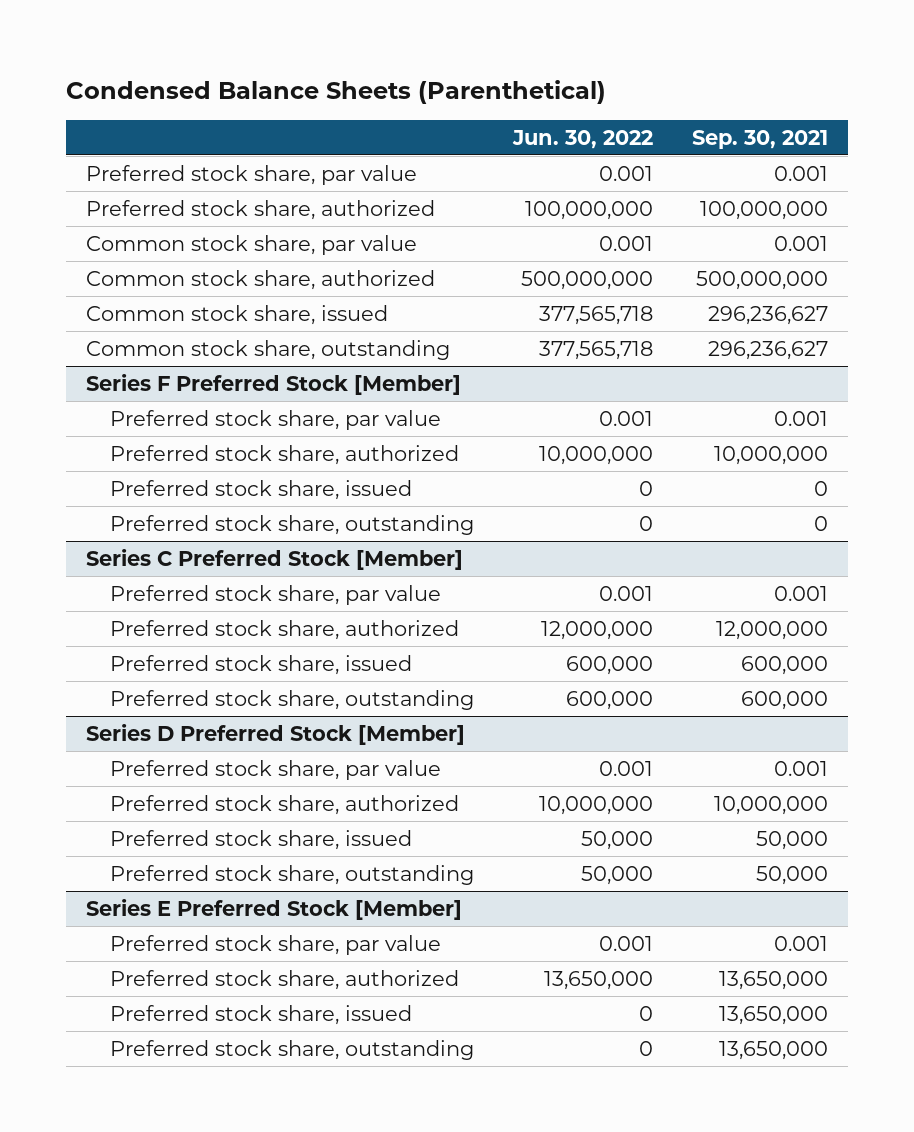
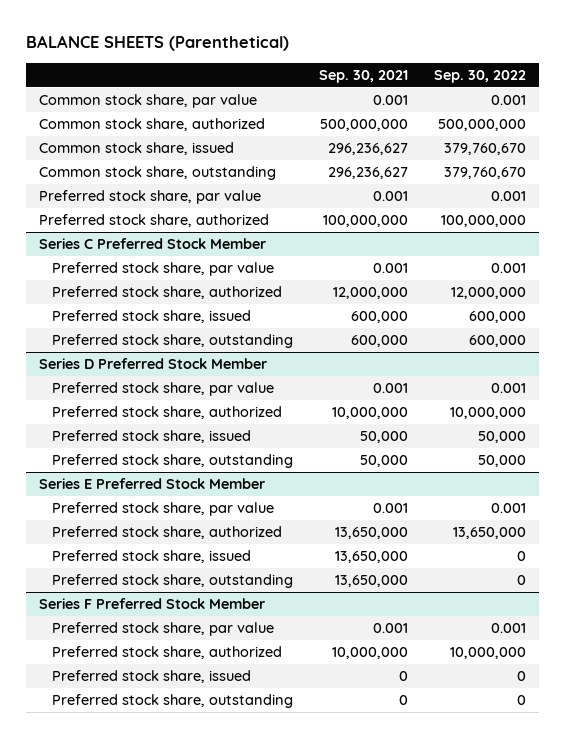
- Condensed Balance Sheets (Parenthetical)
+ BALANCE SHEETS (Parenthetical)
- | Jun. 30, 2022 | Sep. 30, 2021
+ | Sep. 30, 2021 | Sep. 30, 2022
- Preferred stock share, par value | 0.001 | 0.001
- Series F Preferred Stock [Member]
- Preferred stock share, authorized | 10,000,000 | 10,000,000
- Preferred stock share, issued | 0 | 0
- Preferred stock share, outstanding | 0 | 0
- Series C Preferred Stock [Member]
moved down: Preferred stock share, authorized | 100,000,000 | 100,000,000
+ Series C Preferred Stock Member
- Series D Preferred Stock [Member]
+ Series D Preferred Stock Member
- Series E Preferred Stock [Member]
+ Series E Preferred Stock Member
+ Series F Preferred Stock Member
+ Preferred stock share, par value | 0.001 | 0.001
+ Preferred stock share, authorized | 10,000,000 | 10,000,000
+ Preferred stock share, issued | 0 | 0
+ Preferred stock share, outstanding | 0 | 0

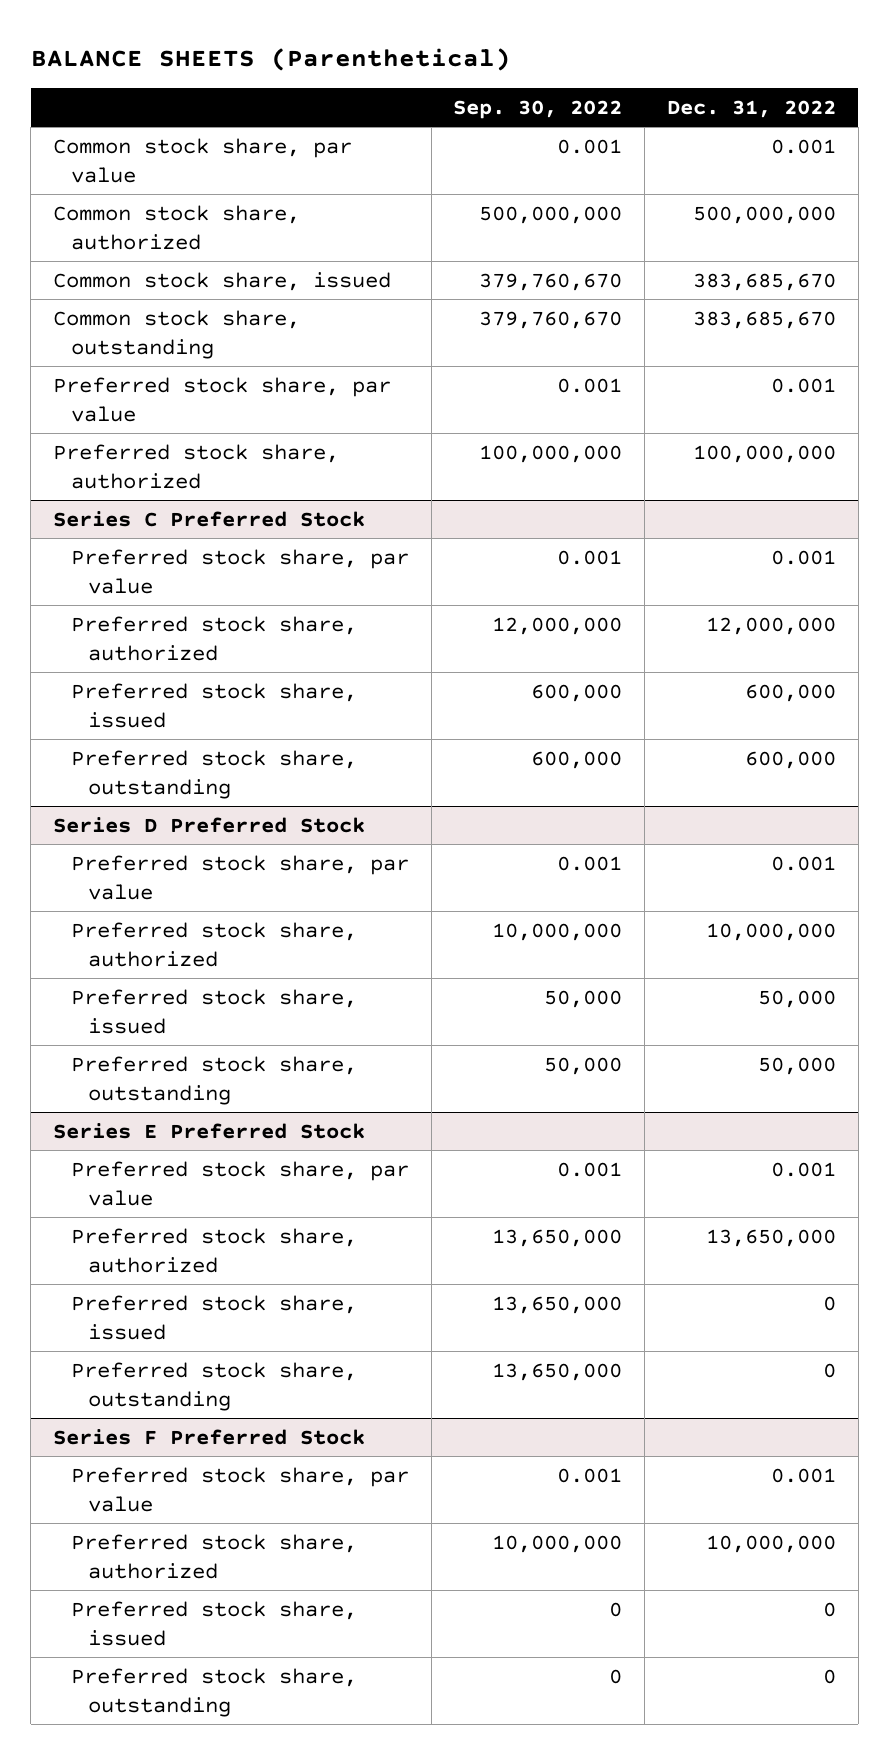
- | Sep. 30, 2021 | Sep. 30, 2022
+ | Sep. 30, 2022 | Dec. 31, 2022
- Series C Preferred Stock Member
+ Series C Preferred Stock
- Series D Preferred Stock Member
+ Series D Preferred Stock
- Series E Preferred Stock Member
+ Series E Preferred Stock
- Preferred stock share, issued | 13,650,000 | 0
- Preferred stock share, outstanding | 13,650,000 | 0
- Series F Preferred Stock Member
+ Preferred stock share, issued | 13,650,000 | 0
+ Preferred stock share, outstanding | 13,650,000 | 0
+ Series F Preferred Stock

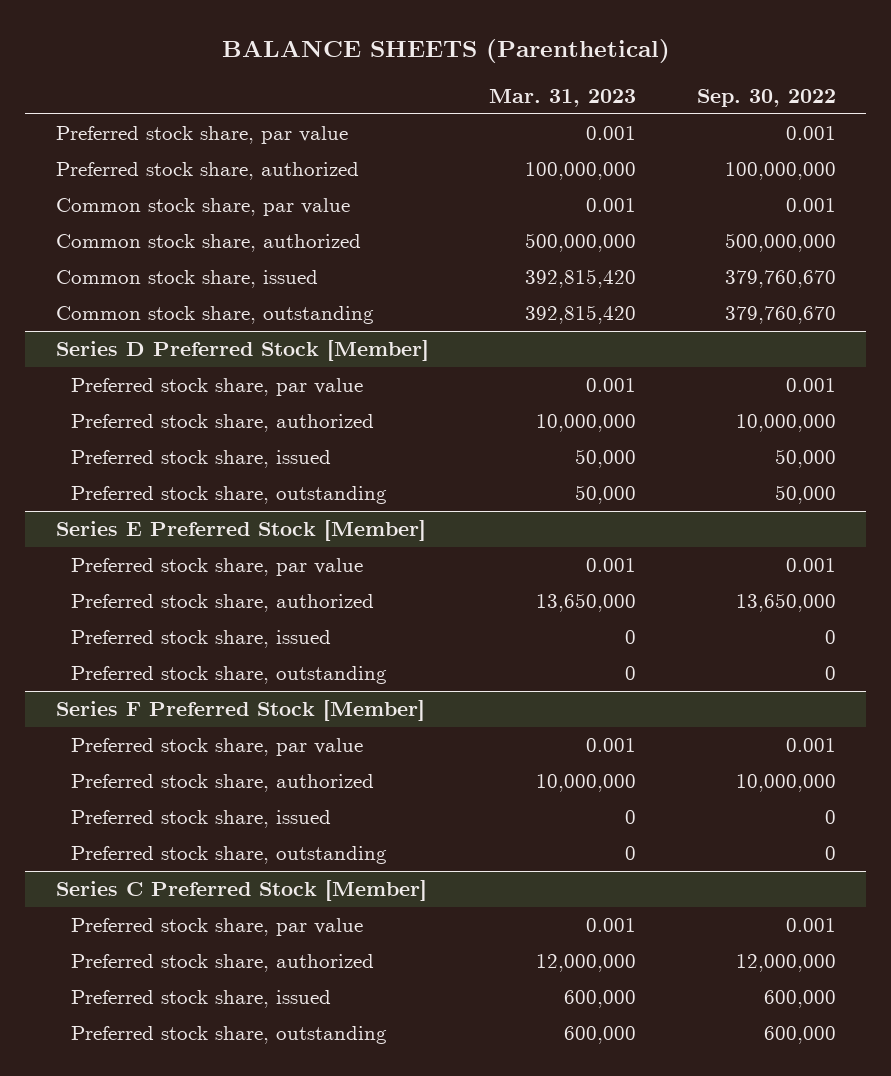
- | Sep. 30, 2022 | Dec. 31, 2022
+ | Mar. 31, 2023 | Sep. 30, 2022
moved up: Preferred stock share, par value | 0.001 | 0.001
moved up: Preferred stock share, authorized | 100,000,000 | 100,000,000
- Series C Preferred Stock
- Preferred stock share, par value | 0.001 | 0.001
- Preferred stock share, authorized | 12,000,000 | 12,000,000
- Preferred stock share, issued | 600,000 | 600,000
- Preferred stock share, outstanding | 600,000 | 600,000
- Series D Preferred Stock
+ Series D Preferred Stock [Member]
- Series E Preferred Stock
+ Series E Preferred Stock [Member]
- Preferred stock share, issued | 13,650,000 | 0
- Preferred stock share, outstanding | 13,650,000 | 0
- Series F Preferred Stock
+ Preferred stock share, issued | 0 | 0
+ Preferred stock share, outstanding | 0 | 0
+ Series F Preferred Stock [Member]
+ Series C Preferred Stock [Member]
+ Preferred stock share, par value | 0.001 | 0.001
+ Preferred stock share, authorized | 12,000,000 | 12,000,000
+ Preferred stock share, issued | 600,000 | 600,000
+ Preferred stock share, outstanding | 600,000 | 600,000

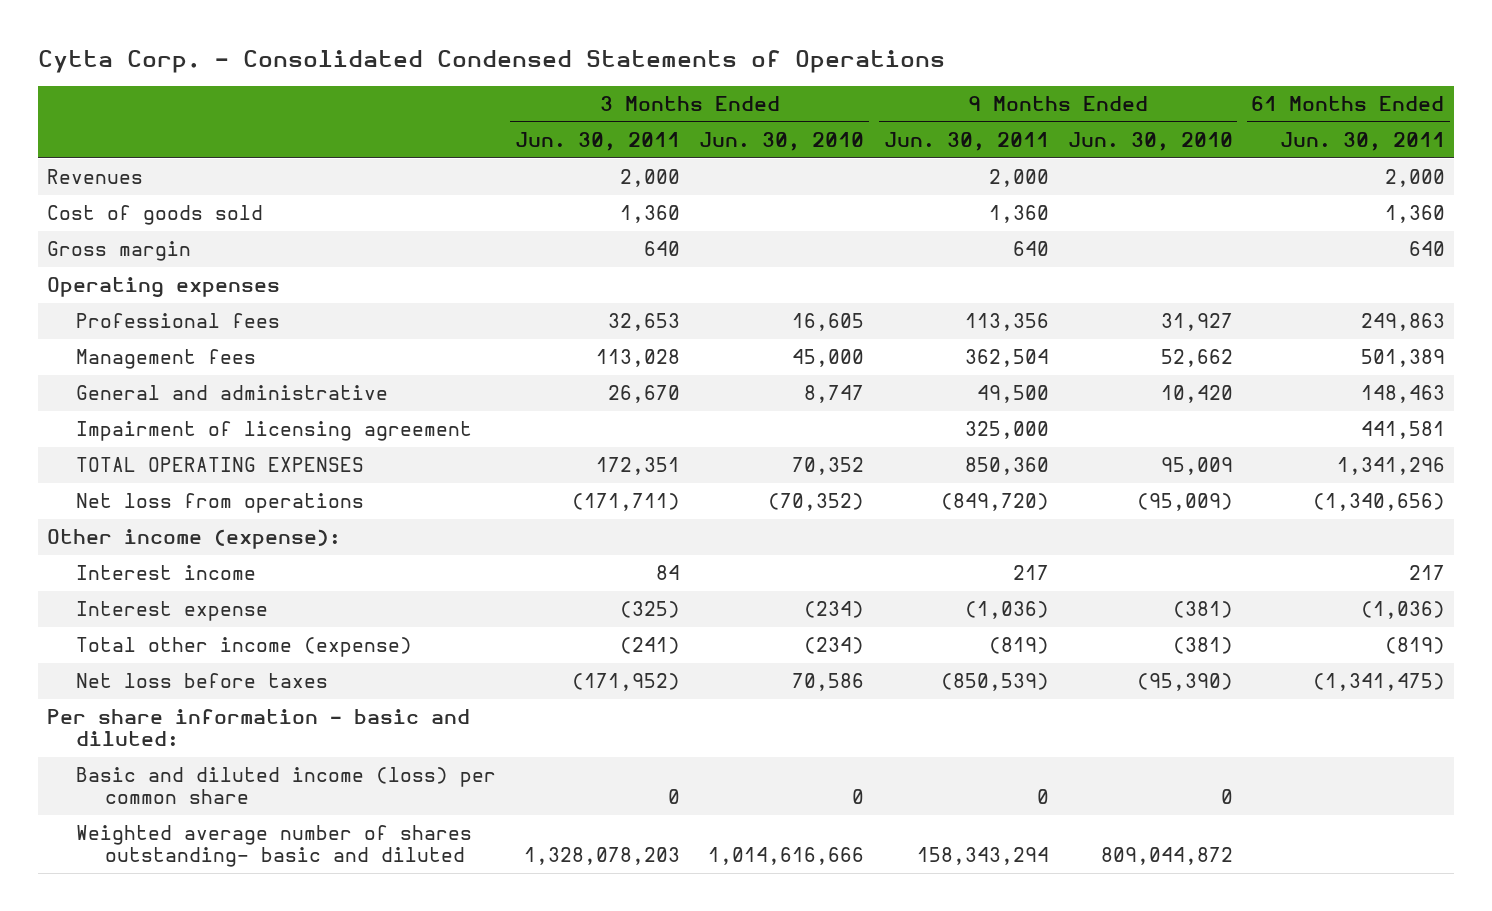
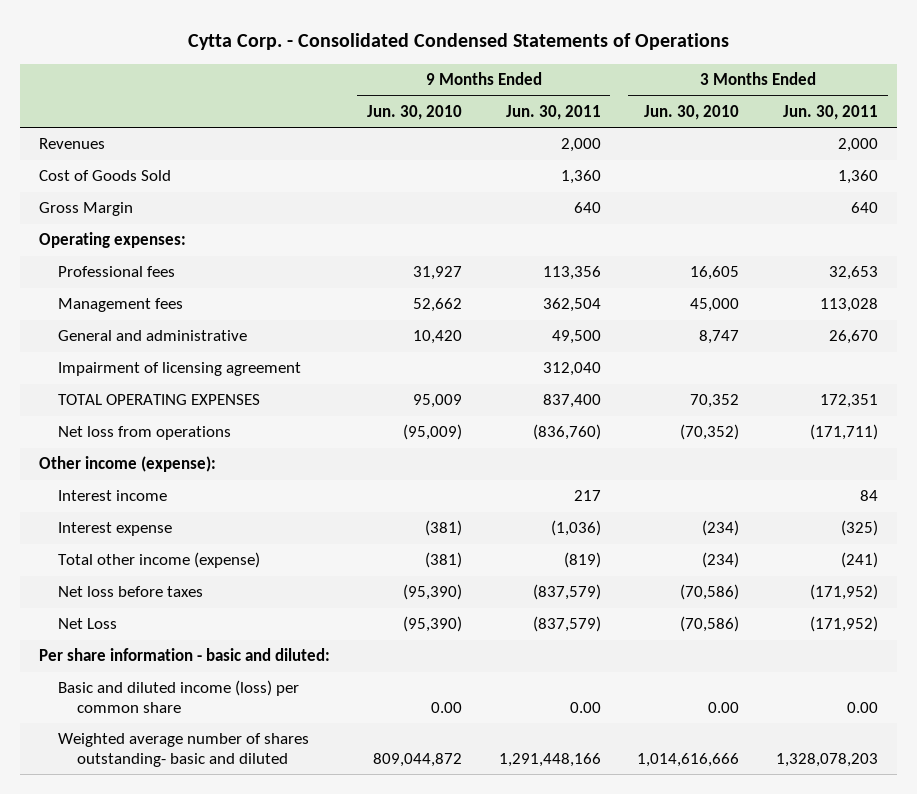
- | 3 Months Ended Jun. 30, 2011 | 3 Months Ended Jun. 30, 2010 | 9 Months Ended Jun. 30, 2011 | 9 Months Ended Jun. 30, 2010 | 61 Months Ended Jun. 30, 2011
+ | 9 Months Ended Jun. 30, 2010 | 9 Months Ended Jun. 30, 2011 | 3 Months Ended Jun. 30, 2010 | 3 Months Ended Jun. 30, 2011
- Cost of goods sold | 1,360 | | 1,360 | | 1,360
- Gross margin | 640 | | 640 | | 640
- Operating expenses
+ Cost of Goods Sold | | 1,360 | | 1,360
+ Gross Margin | | 640 | | 640
+ Operating expenses:
- Impairment of licensing agreement | | | 325,000 | | 441,581
- TOTAL OPERATING EXPENSES | 172,351 | 70,352 | 850,360 | 95,009 | 1,341,296
- Net loss from operations | (171,711) | (70,352) | (849,720) | (95,009) | (1,340,656)
+ Impairment of licensing agreement | | 312,040 | |
+ TOTAL OPERATING EXPENSES | 95,009 | 837,400 | 70,352 | 172,351
+ Net loss from operations | (95,009) | (836,760) | (70,352) | (171,711)
- Net loss before taxes | (171,952) | 70,586 | (850,539) | (95,390) | (1,341,475)
+ Net loss before taxes | (95,390) | (837,579) | (70,586) | (171,952)
+ Net Loss | (95,390) | (837,579) | (70,586) | (171,952)
- Basic and diluted income (loss) per common share | 0 | 0 | 0 | 0 |
- Weighted average number of shares outstanding- basic and diluted | 1,328,078,203 | 1,014,616,666 | 158,343,294 | 809,044,872 |
+ Basic and diluted income (loss) per common share | 0.00 | 0.00 | 0.00 | 0.00
+ Weighted average number of shares outstanding- basic and diluted | 809,044,872 | 1,291,448,166 | 1,014,616,666 | 1,328,078,203

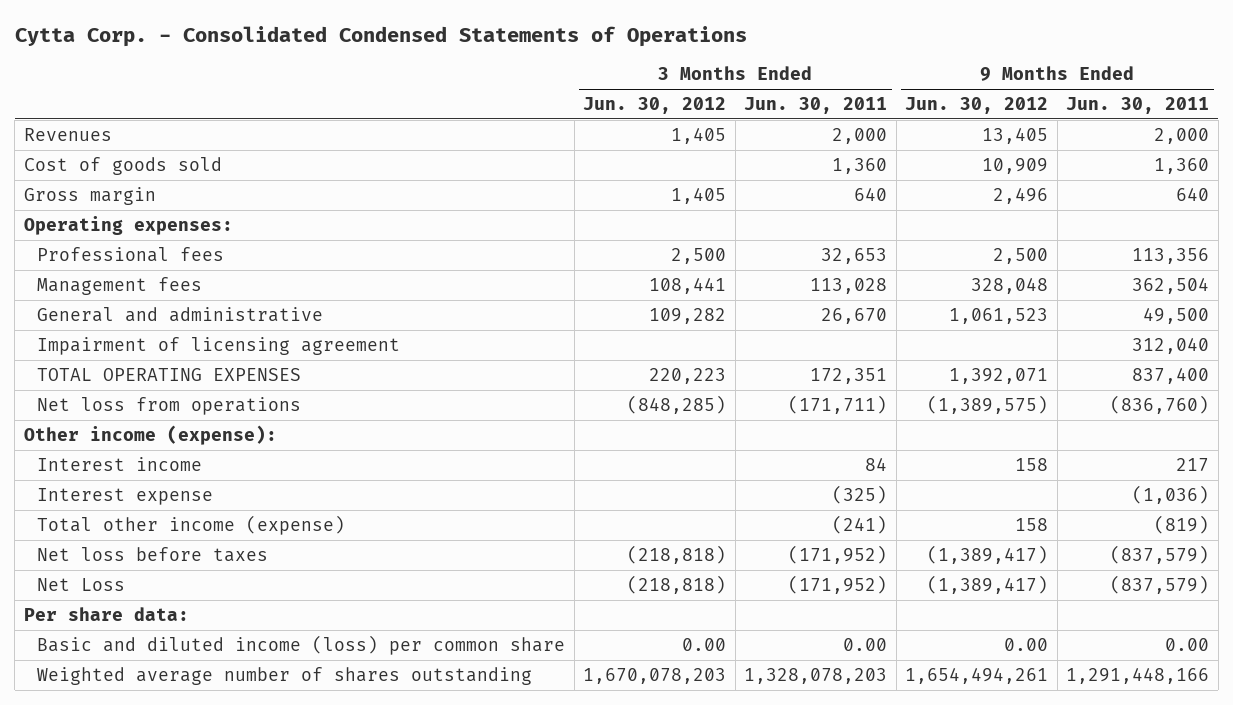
- | 9 Months Ended Jun. 30, 2010 | 9 Months Ended Jun. 30, 2011 | 3 Months Ended Jun. 30, 2010 | 3 Months Ended Jun. 30, 2011
+ | 3 Months Ended Jun. 30, 2012 | 3 Months Ended Jun. 30, 2011 | 9 Months Ended Jun. 30, 2012 | 9 Months Ended Jun. 30, 2011
- Cost of Goods Sold | | 1,360 | | 1,360
- Gross Margin | | 640 | | 640
+ Cost of goods sold | | 1,360 | 10,909 | 1,360
+ Gross margin | 1,405 | 640 | 2,496 | 640
- Per share information - basic and diluted:
+ Per share data:
- Weighted average number of shares outstanding- basic and diluted | 809,044,872 | 1,291,448,166 | 1,014,616,666 | 1,328,078,203
+ Weighted average number of shares outstanding | 1,670,078,203 | 1,328,078,203 | 1,654,494,261 | 1,291,448,166

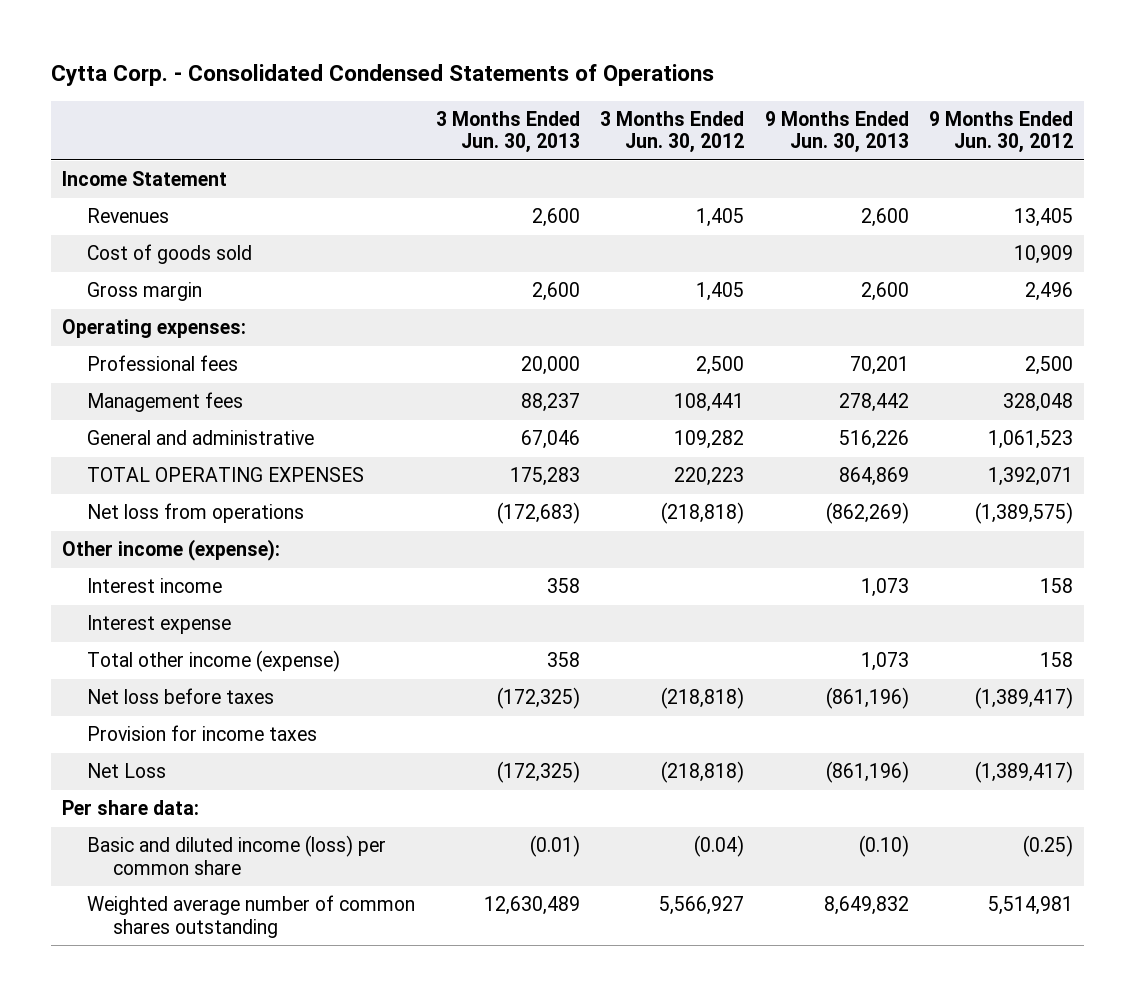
- | 3 Months Ended Jun. 30, 2012 | 3 Months Ended Jun. 30, 2011 | 9 Months Ended Jun. 30, 2012 | 9 Months Ended Jun. 30, 2011
+ | 3 Months Ended Jun. 30, 2013 | 3 Months Ended Jun. 30, 2012 | 9 Months Ended Jun. 30, 2013 | 9 Months Ended Jun. 30, 2012
+ Income Statement
- Impairment of licensing agreement | | | | 312,040
- Net loss from operations | (848,285) | (171,711) | (1,389,575) | (836,760)
+ Net loss from operations | (172,683) | (218,818) | (862,269) | (1,389,575)
+ Provision for income taxes
- Basic and diluted income (loss) per common share | 0.00 | 0.00 | 0.00 | 0.00
- Weighted average number of shares outstanding | 1,670,078,203 | 1,328,078,203 | 1,654,494,261 | 1,291,448,166
+ Basic and diluted income (loss) per common share | (0.01) | (0.04) | (0.10) | (0.25)
+ Weighted average number of common shares outstanding | 12,630,489 | 5,566,927 | 8,649,832 | 5,514,981

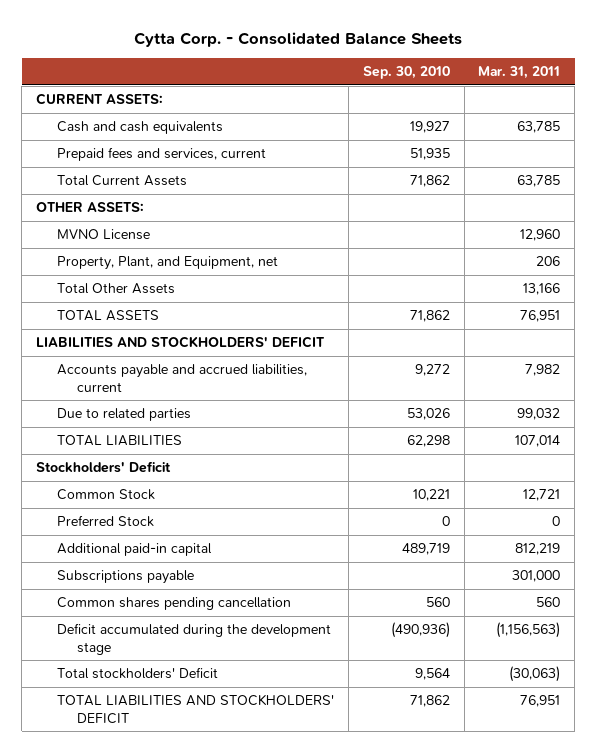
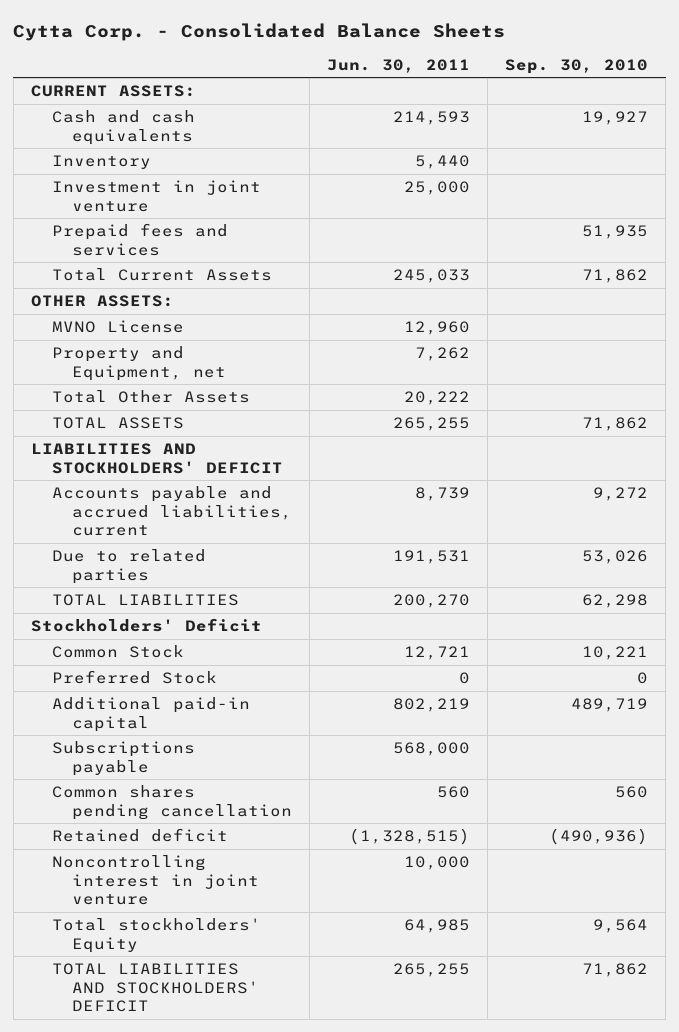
- | Sep. 30, 2010 | Mar. 31, 2011
+ | Jun. 30, 2011 | Sep. 30, 2010
- Prepaid fees and services, current | 51,935 |
+ Inventory | 5,440 |
+ Investment in joint venture | 25,000 |
+ Prepaid fees and services | | 51,935
- Property, Plant, and Equipment, net | | 206
+ Property and Equipment, net | 7,262 |
- Deficit accumulated during the development stage | (490,936) | (1,156,563)
- Total stockholders' Deficit | 9,564 | (30,063)
+ Retained deficit | (1,328,515) | (490,936)
+ Noncontrolling interest in joint venture | 10,000 |
+ Total stockholders' Equity | 64,985 | 9,564

